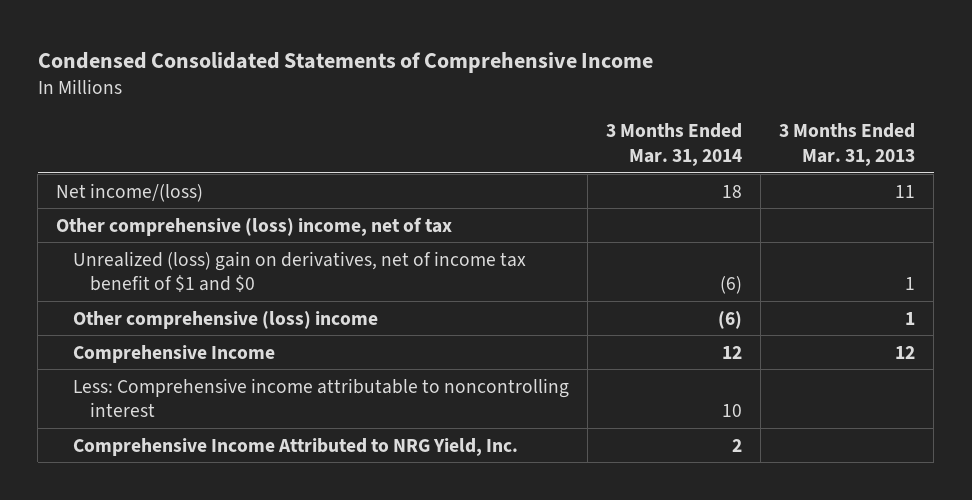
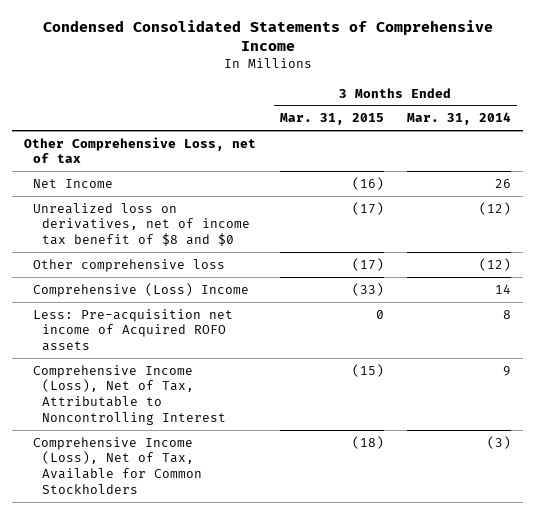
- | 3 Months Ended Mar. 31, 2014 | 3 Months Ended Mar. 31, 2013
+ | 3 Months Ended Mar. 31, 2015 | 3 Months Ended Mar. 31, 2014
- Net income/(loss) | 18 | 11
- Other comprehensive (loss) income, net of tax
- Unrealized (loss) gain on derivatives, net of income tax benefit of $1 and $0 | (6) | 1
- Other comprehensive (loss) income | (6) | 1
- Comprehensive Income | 12 | 12
- Less: Comprehensive income attributable to noncontrolling interest | 10 |
- Comprehensive Income Attributed to NRG Yield, Inc. | 2 |
+ Other Comprehensive Loss, net of tax
+ Net Income | (16) | 26
+ Unrealized loss on derivatives, net of income tax benefit of $8 and $0 | (17) | (12)
+ Other comprehensive loss | (17) | (12)
+ Comprehensive (Loss) Income | (33) | 14
+ Less: Pre-acquisition net income of Acquired ROFO assets | 0 | 8
+ Comprehensive Income (Loss), Net of Tax, Attributable to Noncontrolling Interest | (15) | 9
+ Comprehensive Income (Loss), Net of Tax, Available for Common Stockholders | (18) | (3)

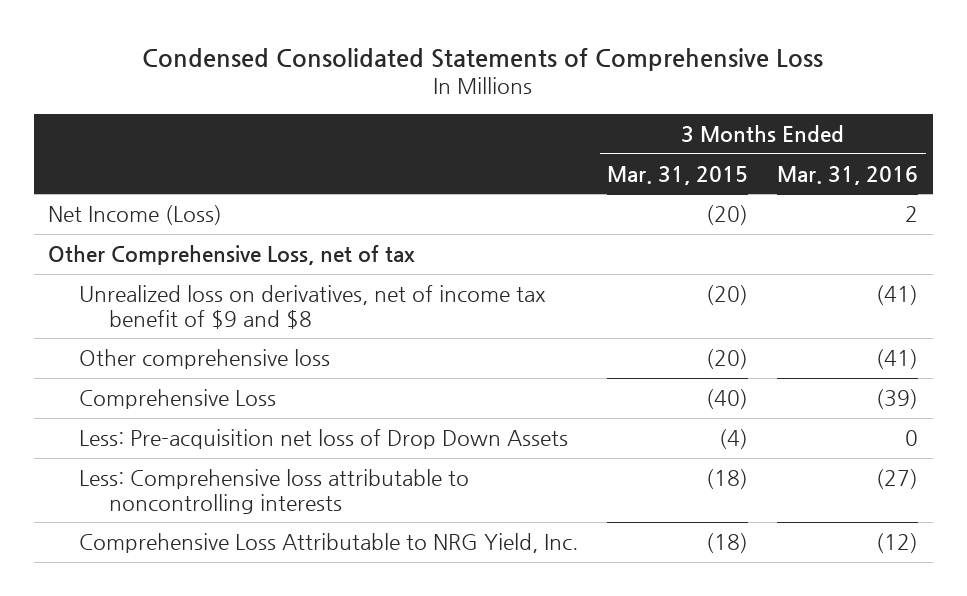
- Condensed Consolidated Statements of Comprehensive Income
+ Condensed Consolidated Statements of Comprehensive Loss
- | 3 Months Ended Mar. 31, 2015 | 3 Months Ended Mar. 31, 2014
+ | 3 Months Ended Mar. 31, 2015 | 3 Months Ended Mar. 31, 2016
+ Net Income (Loss) | (20) | 2
- Net Income | (16) | 26
- Unrealized loss on derivatives, net of income tax benefit of $8 and $0 | (17) | (12)
- Other comprehensive loss | (17) | (12)
- Comprehensive (Loss) Income | (33) | 14
- Less: Pre-acquisition net income of Acquired ROFO assets | 0 | 8
- Comprehensive Income (Loss), Net of Tax, Attributable to Noncontrolling Interest | (15) | 9
- Comprehensive Income (Loss), Net of Tax, Available for Common Stockholders | (18) | (3)
+ Unrealized loss on derivatives, net of income tax benefit of $9 and $8 | (20) | (41)
+ Other comprehensive loss | (20) | (41)
+ Comprehensive Loss | (40) | (39)
+ Less: Pre-acquisition net loss of Drop Down Assets | (4) | 0
+ Less: Comprehensive loss attributable to noncontrolling interests | (18) | (27)
+ Comprehensive Loss Attributable to NRG Yield, Inc. | (18) | (12)

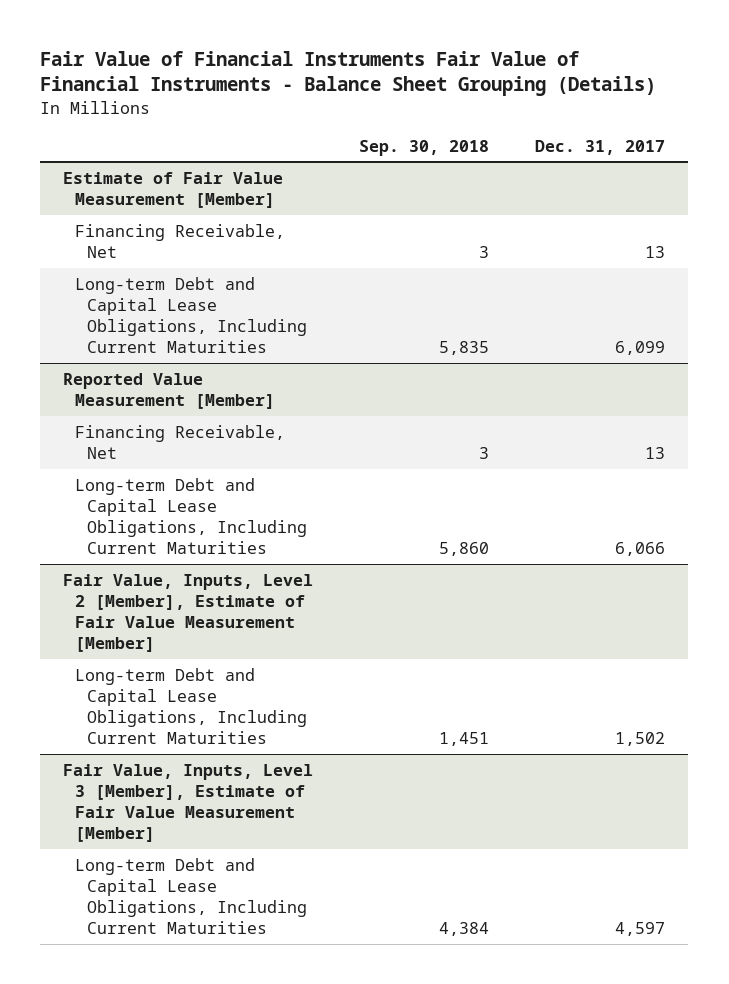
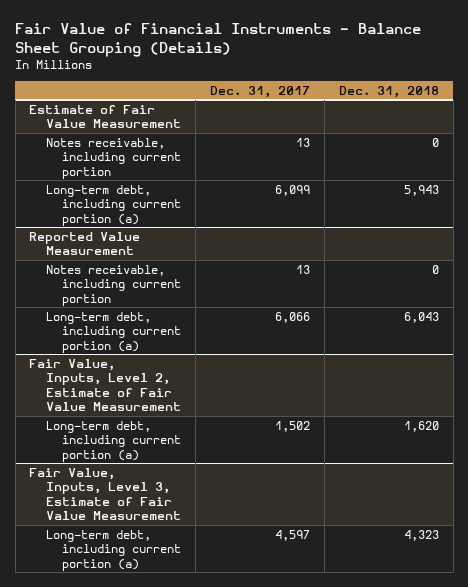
- Fair Value of Financial Instruments Fair Value of Financial Instruments - Balance Sheet Grouping (Details)
+ Fair Value of Financial Instruments - Balance Sheet Grouping (Details)
- | Sep. 30, 2018 | Dec. 31, 2017
+ | Dec. 31, 2017 | Dec. 31, 2018
- Estimate of Fair Value Measurement [Member]
- Financing Receivable, Net | 3 | 13
- Long-term Debt and Capital Lease Obligations, Including Current Maturities | 5,835 | 6,099
- Reported Value Measurement [Member]
- Financing Receivable, Net | 3 | 13
- Long-term Debt and Capital Lease Obligations, Including Current Maturities | 5,860 | 6,066
- Fair Value, Inputs, Level 2 [Member], Estimate of Fair Value Measurement [Member]
- Long-term Debt and Capital Lease Obligations, Including Current Maturities | 1,451 | 1,502
- Fair Value, Inputs, Level 3 [Member], Estimate of Fair Value Measurement [Member]
- Long-term Debt and Capital Lease Obligations, Including Current Maturities | 4,384 | 4,597
+ Estimate of Fair Value Measurement
+ Notes receivable, including current portion | 13 | 0
+ Long-term debt, including current portion (a) | 6,099 | 5,943
+ Reported Value Measurement
+ Notes receivable, including current portion | 13 | 0
+ Long-term debt, including current portion (a) | 6,066 | 6,043
+ Fair Value, Inputs, Level 2, Estimate of Fair Value Measurement
+ Long-term debt, including current portion (a) | 1,502 | 1,620
+ Fair Value, Inputs, Level 3, Estimate of Fair Value Measurement
+ Long-term debt, including current portion (a) | 4,597 | 4,323

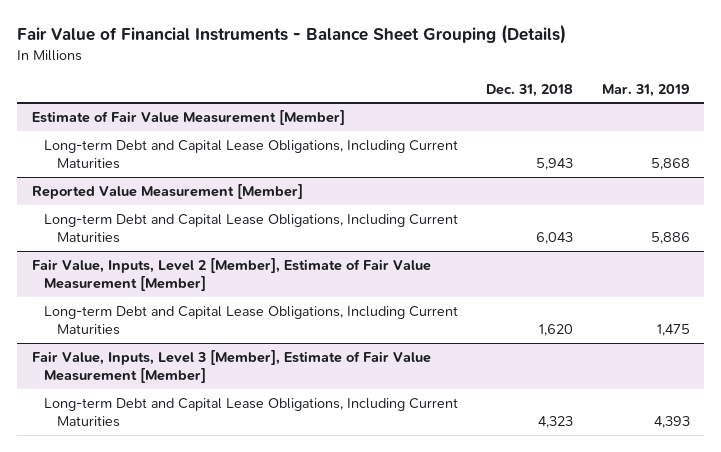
- | Dec. 31, 2017 | Dec. 31, 2018
+ | Dec. 31, 2018 | Mar. 31, 2019
- Estimate of Fair Value Measurement
- Notes receivable, including current portion | 13 | 0
- Long-term debt, including current portion (a) | 6,099 | 5,943
- Reported Value Measurement
- Notes receivable, including current portion | 13 | 0
- Long-term debt, including current portion (a) | 6,066 | 6,043
- Fair Value, Inputs, Level 2, Estimate of Fair Value Measurement
- Long-term debt, including current portion (a) | 1,502 | 1,620
- Fair Value, Inputs, Level 3, Estimate of Fair Value Measurement
- Long-term debt, including current portion (a) | 4,597 | 4,323
+ Estimate of Fair Value Measurement [Member]
+ Long-term Debt and Capital Lease Obligations, Including Current Maturities | 5,943 | 5,868
+ Reported Value Measurement [Member]
+ Long-term Debt and Capital Lease Obligations, Including Current Maturities | 6,043 | 5,886
+ Fair Value, Inputs, Level 2 [Member], Estimate of Fair Value Measurement [Member]
+ Long-term Debt and Capital Lease Obligations, Including Current Maturities | 1,620 | 1,475
+ Fair Value, Inputs, Level 3 [Member], Estimate of Fair Value Measurement [Member]
+ Long-term Debt and Capital Lease Obligations, Including Current Maturities | 4,323 | 4,393

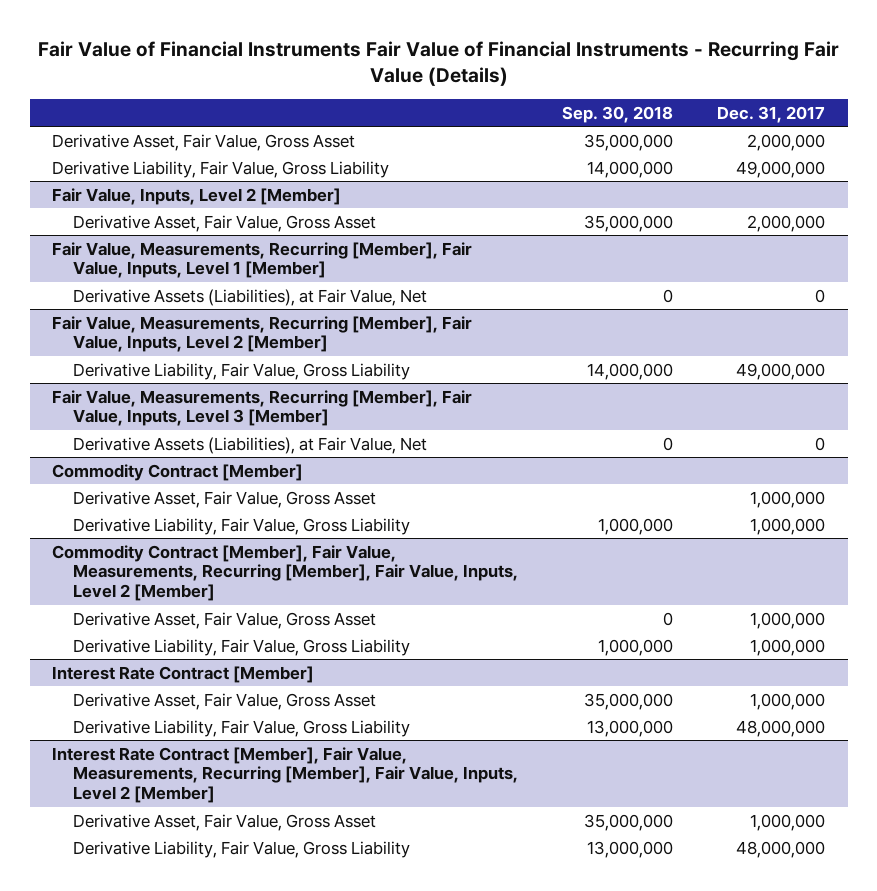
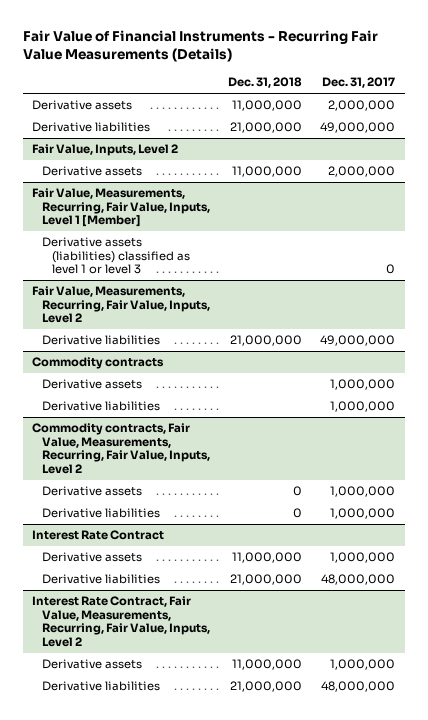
- Fair Value of Financial Instruments Fair Value of Financial Instruments - Recurring Fair Value (Details)
+ Fair Value of Financial Instruments - Recurring Fair Value Measurements (Details)
- | Sep. 30, 2018 | Dec. 31, 2017
+ | Dec. 31, 2018 | Dec. 31, 2017
- Derivative Asset, Fair Value, Gross Asset | 35,000,000 | 2,000,000
- Derivative Liability, Fair Value, Gross Liability | 14,000,000 | 49,000,000
- Fair Value, Inputs, Level 2 [Member]
- Derivative Asset, Fair Value, Gross Asset | 35,000,000 | 2,000,000
- Fair Value, Measurements, Recurring [Member], Fair Value, Inputs, Level 1 [Member]
- Derivative Assets (Liabilities), at Fair Value, Net | 0 | 0
- Fair Value, Measurements, Recurring [Member], Fair Value, Inputs, Level 2 [Member]
- Derivative Liability, Fair Value, Gross Liability | 14,000,000 | 49,000,000
- Fair Value, Measurements, Recurring [Member], Fair Value, Inputs, Level 3 [Member]
- Derivative Assets (Liabilities), at Fair Value, Net | 0 | 0
- Commodity Contract [Member]
- Derivative Asset, Fair Value, Gross Asset | | 1,000,000
- Derivative Liability, Fair Value, Gross Liability | 1,000,000 | 1,000,000
- Commodity Contract [Member], Fair Value, Measurements, Recurring [Member], Fair Value, Inputs, Level 2 [Member]
- Derivative Asset, Fair Value, Gross Asset | 0 | 1,000,000
- Derivative Liability, Fair Value, Gross Liability | 1,000,000 | 1,000,000
- Interest Rate Contract [Member]
- Derivative Asset, Fair Value, Gross Asset | 35,000,000 | 1,000,000
- Derivative Liability, Fair Value, Gross Liability | 13,000,000 | 48,000,000
- Interest Rate Contract [Member], Fair Value, Measurements, Recurring [Member], Fair Value, Inputs, Level 2 [Member]
- Derivative Asset, Fair Value, Gross Asset | 35,000,000 | 1,000,000
- Derivative Liability, Fair Value, Gross Liability | 13,000,000 | 48,000,000
+ Derivative assets | 11,000,000 | 2,000,000
+ Derivative liabilities | 21,000,000 | 49,000,000
+ Fair Value, Inputs, Level 2
+ Derivative assets | 11,000,000 | 2,000,000
+ Fair Value, Measurements, Recurring, Fair Value, Inputs, Level 1 [Member]
+ Derivative assets (liabilities) classified as level 1 or level 3 | | 0
+ Fair Value, Measurements, Recurring, Fair Value, Inputs, Level 2
+ Derivative liabilities | 21,000,000 | 49,000,000
+ Commodity contracts
+ Derivative assets | | 1,000,000
+ Derivative liabilities | | 1,000,000
+ Commodity contracts, Fair Value, Measurements, Recurring, Fair Value, Inputs, Level 2
+ Derivative assets | 0 | 1,000,000
+ Derivative liabilities | 0 | 1,000,000
+ Interest Rate Contract
+ Derivative assets | 11,000,000 | 1,000,000
+ Derivative liabilities | 21,000,000 | 48,000,000
+ Interest Rate Contract, Fair Value, Measurements, Recurring, Fair Value, Inputs, Level 2
+ Derivative assets | 11,000,000 | 1,000,000
+ Derivative liabilities | 21,000,000 | 48,000,000

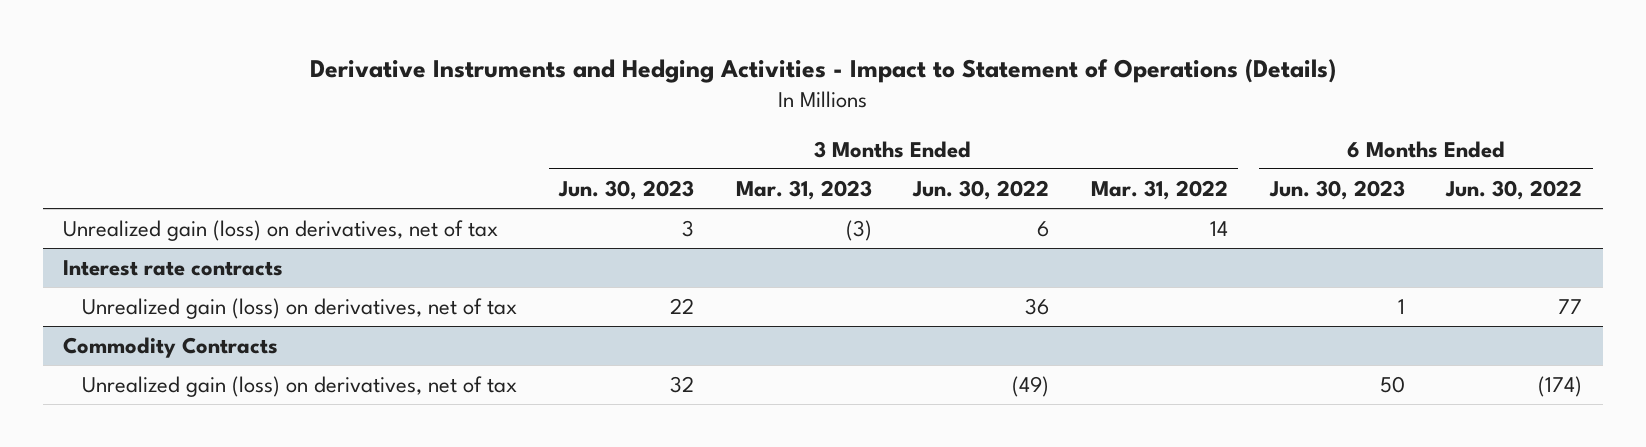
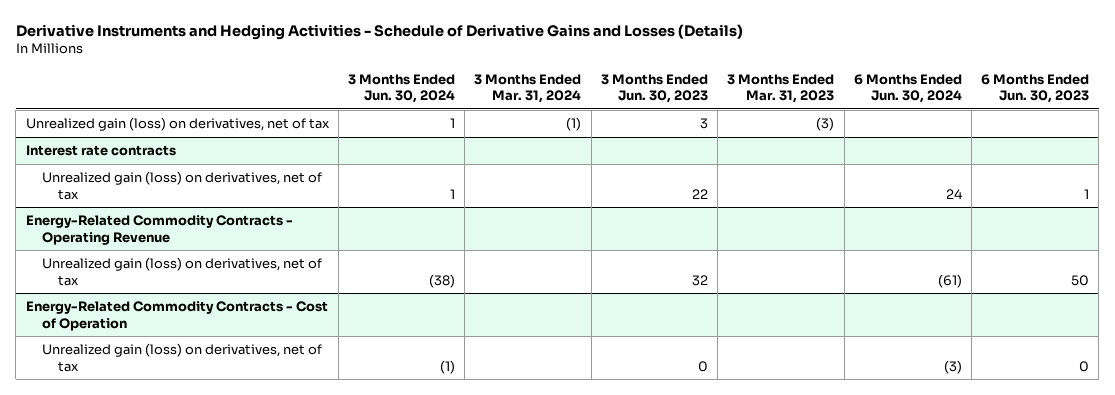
- Derivative Instruments and Hedging Activities - Impact to Statement of Operations (Details)
+ Derivative Instruments and Hedging Activities - Schedule of Derivative Gains and Losses (Details)
- | 3 Months Ended Jun. 30, 2023 | 3 Months Ended Mar. 31, 2023 | 3 Months Ended Jun. 30, 2022 | 3 Months Ended Mar. 31, 2022 | 6 Months Ended Jun. 30, 2023 | 6 Months Ended Jun. 30, 2022
+ | 3 Months Ended Jun. 30, 2024 | 3 Months Ended Mar. 31, 2024 | 3 Months Ended Jun. 30, 2023 | 3 Months Ended Mar. 31, 2023 | 6 Months Ended Jun. 30, 2024 | 6 Months Ended Jun. 30, 2023
- Commodity Contracts
+ Energy-Related Commodity Contracts - Operating Revenue
+ Energy-Related Commodity Contracts - Cost of Operation
+ Unrealized gain (loss) on derivatives, net of tax | (1) | | 0 | | (3) | 0

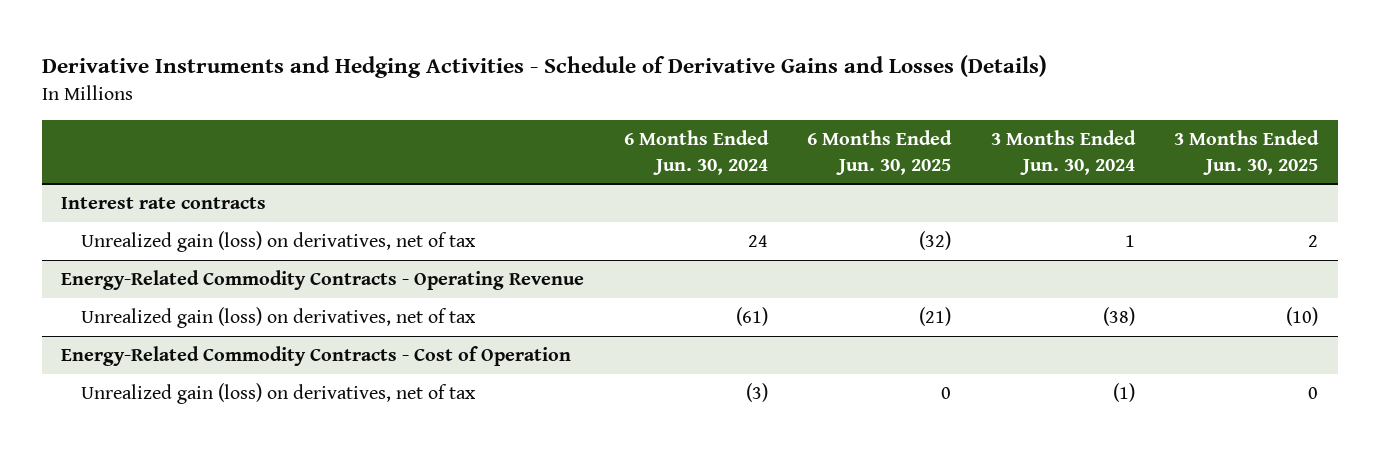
- | 3 Months Ended Jun. 30, 2024 | 3 Months Ended Mar. 31, 2024 | 3 Months Ended Jun. 30, 2023 | 3 Months Ended Mar. 31, 2023 | 6 Months Ended Jun. 30, 2024 | 6 Months Ended Jun. 30, 2023
+ | 6 Months Ended Jun. 30, 2024 | 6 Months Ended Jun. 30, 2025 | 3 Months Ended Jun. 30, 2024 | 3 Months Ended Jun. 30, 2025
- Unrealized gain (loss) on derivatives, net of tax | 1 | (1) | 3 | (3) | |

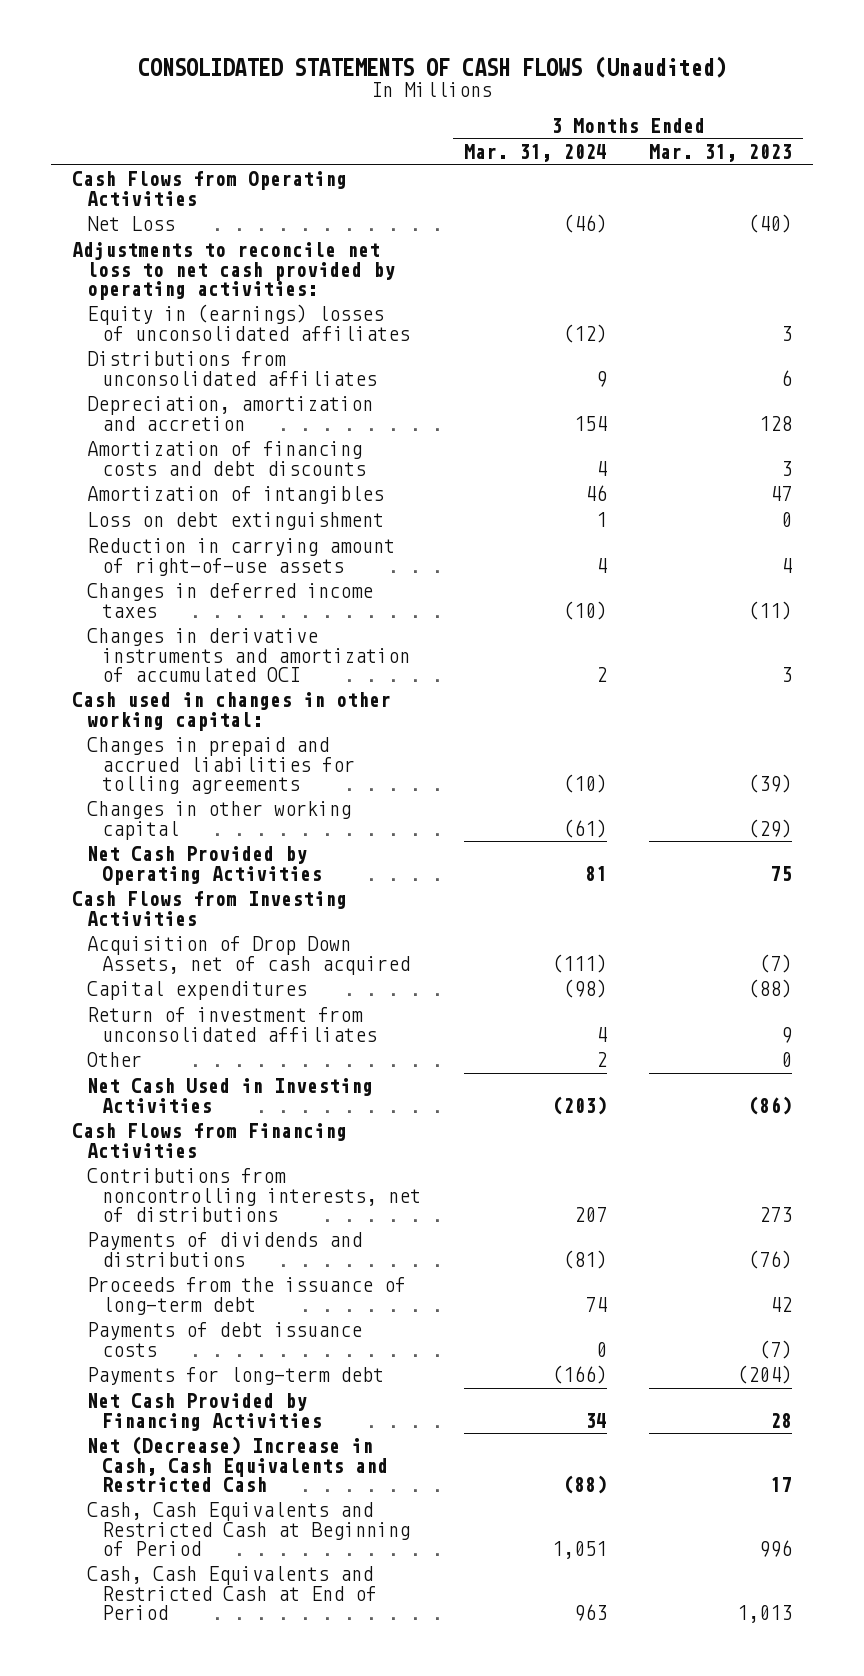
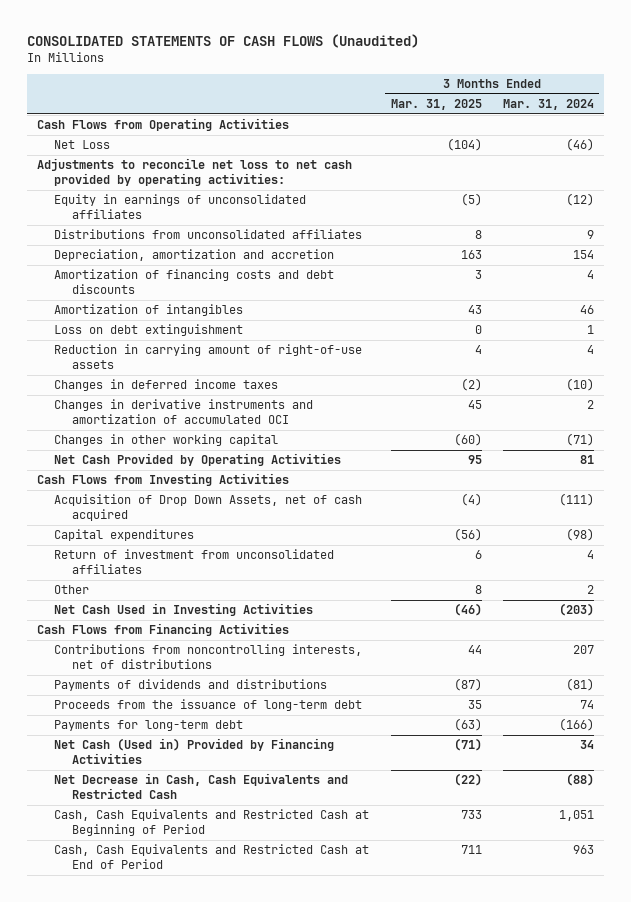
- | 3 Months Ended Mar. 31, 2024 | 3 Months Ended Mar. 31, 2023
+ | 3 Months Ended Mar. 31, 2025 | 3 Months Ended Mar. 31, 2024
- Equity in (earnings) losses of unconsolidated affiliates | (12) | 3
+ Equity in earnings of unconsolidated affiliates | (5) | (12)
- Cash used in changes in other working capital:
- Changes in prepaid and accrued liabilities for tolling agreements | (10) | (39)
- Changes in other working capital | (61) | (29)
+ Changes in other working capital | (60) | (71)
- Payments of debt issuance costs | 0 | (7)
- Net Cash Provided by Financing Activities | 34 | 28
- Net (Decrease) Increase in Cash, Cash Equivalents and Restricted Cash | (88) | 17
+ Net Cash (Used in) Provided by Financing Activities | (71) | 34
+ Net Decrease in Cash, Cash Equivalents and Restricted Cash | (22) | (88)

